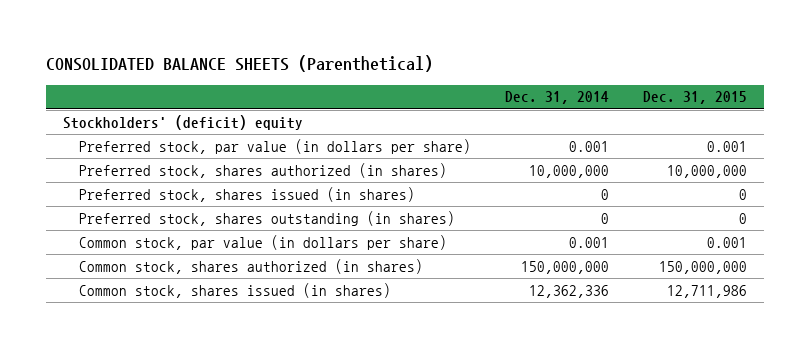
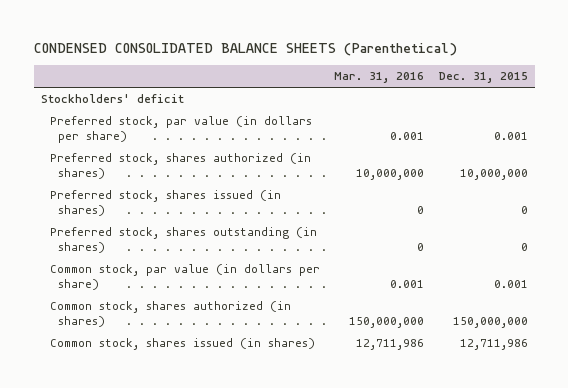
- CONSOLIDATED BALANCE SHEETS (Parenthetical)
+ CONDENSED CONSOLIDATED BALANCE SHEETS (Parenthetical)
- | Dec. 31, 2014 | Dec. 31, 2015
+ | Mar. 31, 2016 | Dec. 31, 2015
- Stockholders' (deficit) equity
+ Stockholders' deficit

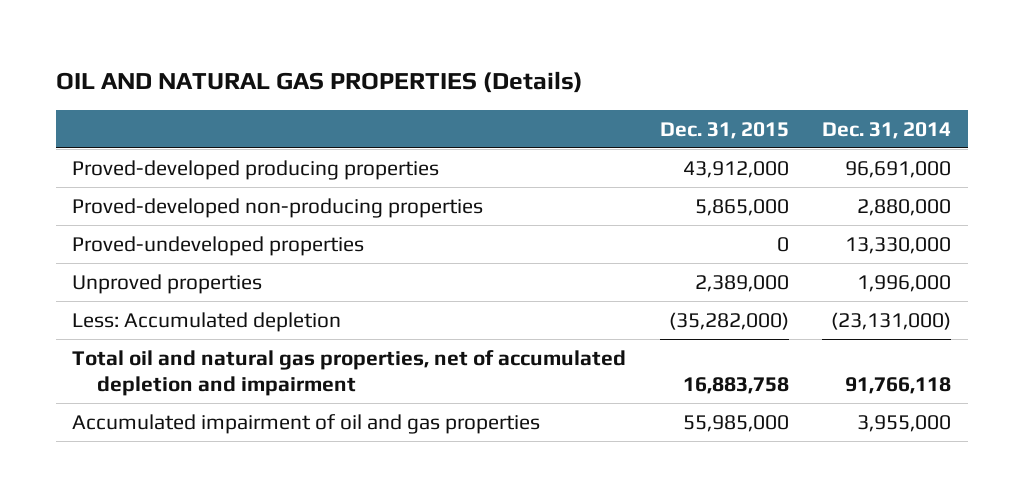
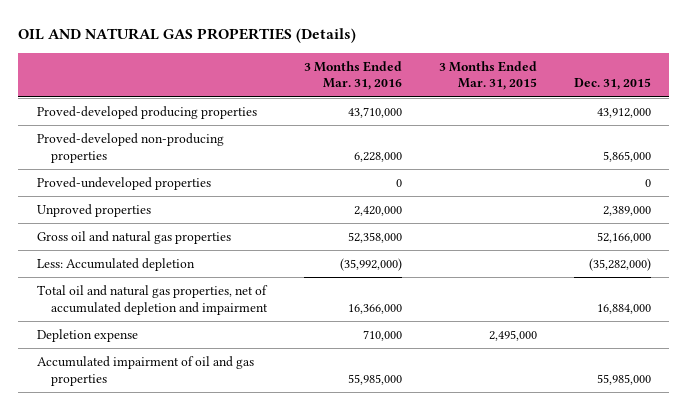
- | Dec. 31, 2015 | Dec. 31, 2014
+ | 3 Months Ended Mar. 31, 2016 | 3 Months Ended Mar. 31, 2015 | Dec. 31, 2015
+ Gross oil and natural gas properties | 52,358,000 | | 52,166,000
- Total oil and natural gas properties, net of accumulated depletion and impairment | 16,883,758 | 91,766,118
+ Total oil and natural gas properties, net of accumulated depletion and impairment | 16,366,000 | | 16,884,000
+ Depletion expense | 710,000 | 2,495,000 |

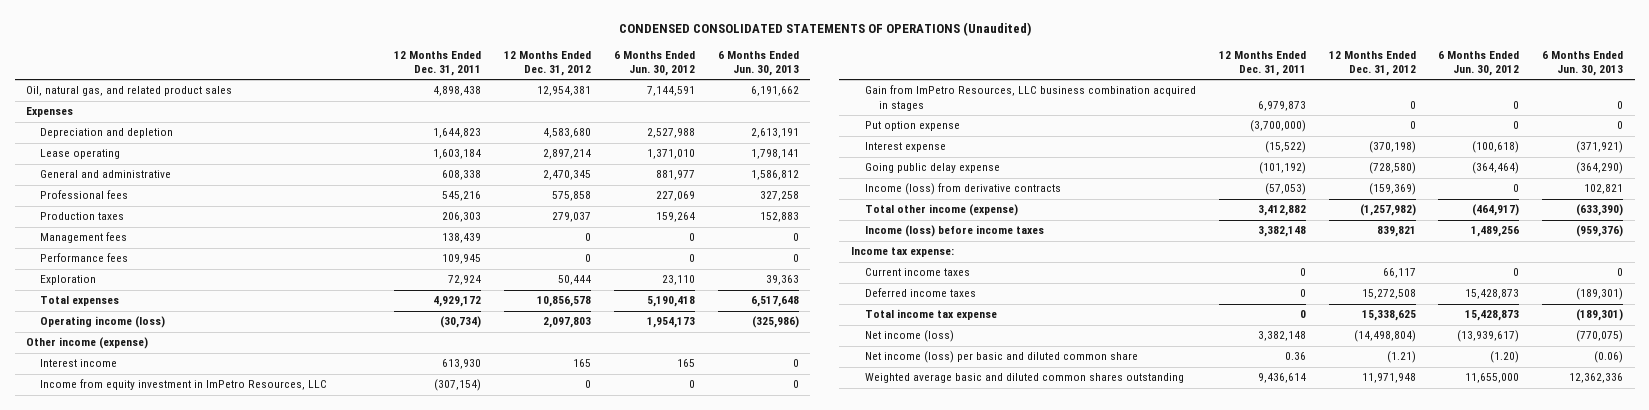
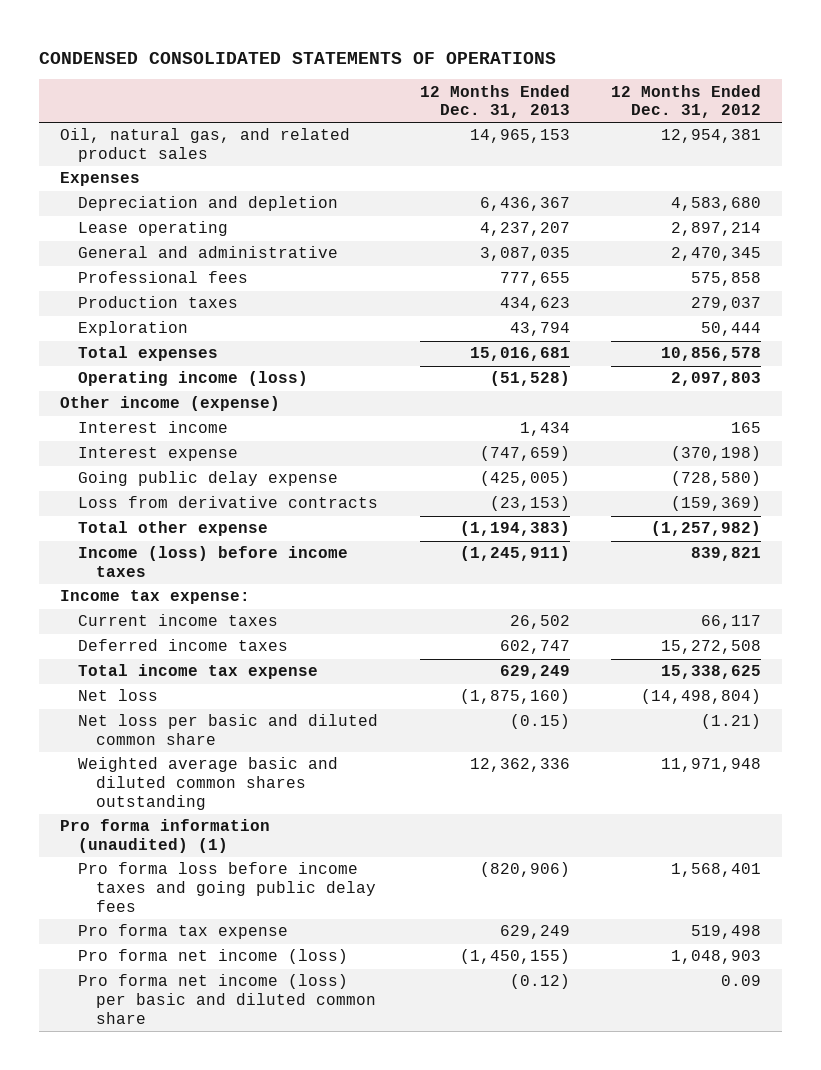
- CONDENSED CONSOLIDATED STATEMENTS OF OPERATIONS (Unaudited)
+ CONDENSED CONSOLIDATED STATEMENTS OF OPERATIONS
- | 12 Months Ended Dec. 31, 2011 | 12 Months Ended Dec. 31, 2012 | 6 Months Ended Jun. 30, 2012 | 6 Months Ended Jun. 30, 2013
+ | 12 Months Ended Dec. 31, 2013 | 12 Months Ended Dec. 31, 2012
- Management fees | 138,439 | 0 | 0 | 0
- Performance fees | 109,945 | 0 | 0 | 0
- Income from equity investment in ImPetro Resources, LLC | (307,154) | 0 | 0 | 0
- Gain from ImPetro Resources, LLC business combination acquired in stages | 6,979,873 | 0 | 0 | 0
- Put option expense | (3,700,000) | 0 | 0 | 0
- Income (loss) from derivative contracts | (57,053) | (159,369) | 0 | 102,821
- Total other income (expense) | 3,412,882 | (1,257,982) | (464,917) | (633,390)
+ Loss from derivative contracts | (23,153) | (159,369)
+ Total other expense | (1,194,383) | (1,257,982)
- Net income (loss) | 3,382,148 | (14,498,804) | (13,939,617) | (770,075)
- Net income (loss) per basic and diluted common share | 0.36 | (1.21) | (1.20) | (0.06)
+ Net loss | (1,875,160) | (14,498,804)
+ Net loss per basic and diluted common share | (0.15) | (1.21)
+ Pro forma information (unaudited) (1)
+ Pro forma loss before income taxes and going public delay fees | (820,906) | 1,568,401
+ Pro forma tax expense | 629,249 | 519,498
+ Pro forma net income (loss) | (1,450,155) | 1,048,903
+ Pro forma net income (loss) per basic and diluted common share | (0.12) | 0.09

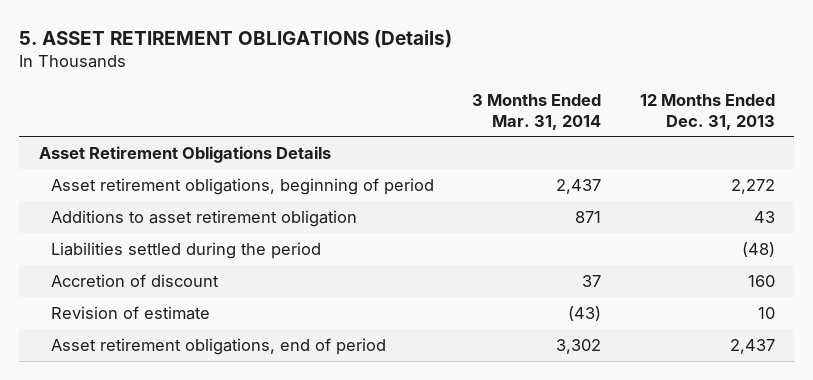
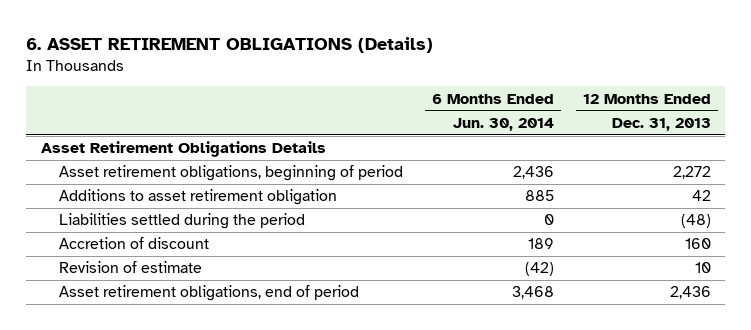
- 5. ASSET RETIREMENT OBLIGATIONS (Details)
+ 6. ASSET RETIREMENT OBLIGATIONS (Details)
- | 3 Months Ended Mar. 31, 2014 | 12 Months Ended Dec. 31, 2013
+ | 6 Months Ended Jun. 30, 2014 | 12 Months Ended Dec. 31, 2013
- Additions to asset retirement obligation | 871 | 43
+ Additions to asset retirement obligation | 885 | 42
- Asset retirement obligations, end of period | 3,302 | 2,437
+ Asset retirement obligations, end of period | 3,468 | 2,436

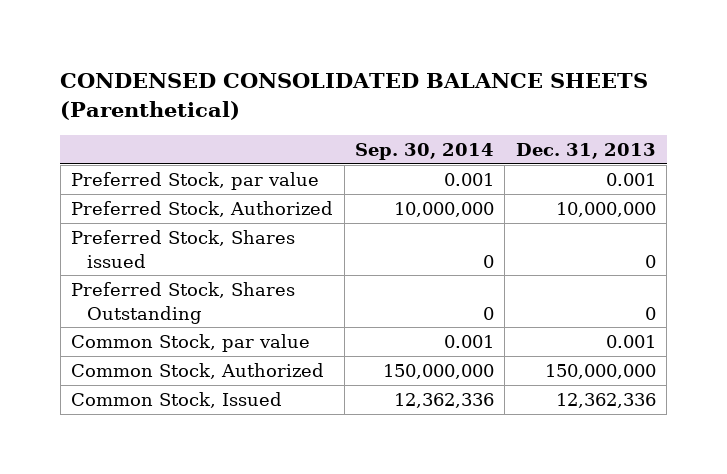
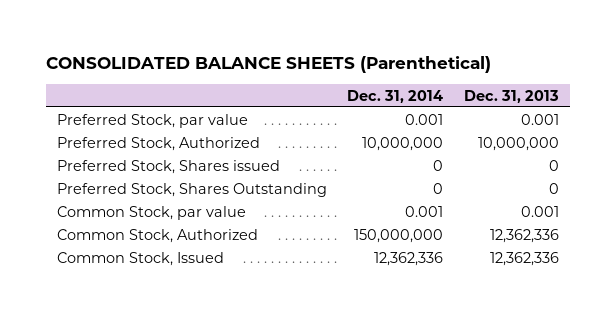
- CONDENSED CONSOLIDATED BALANCE SHEETS (Parenthetical)
+ CONSOLIDATED BALANCE SHEETS (Parenthetical)
- | Sep. 30, 2014 | Dec. 31, 2013
+ | Dec. 31, 2014 | Dec. 31, 2013
- Common Stock, Authorized | 150,000,000 | 150,000,000
+ Common Stock, Authorized | 150,000,000 | 12,362,336

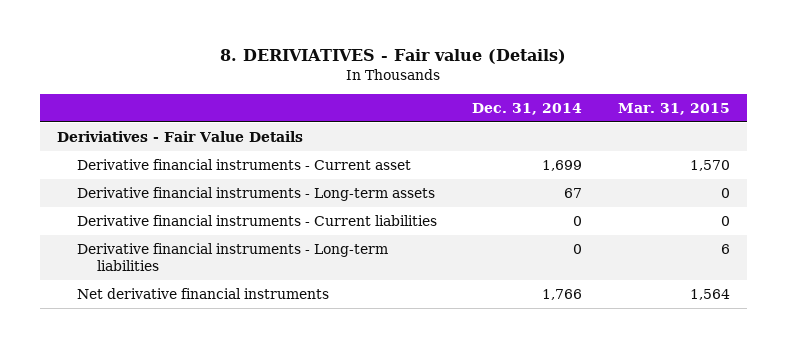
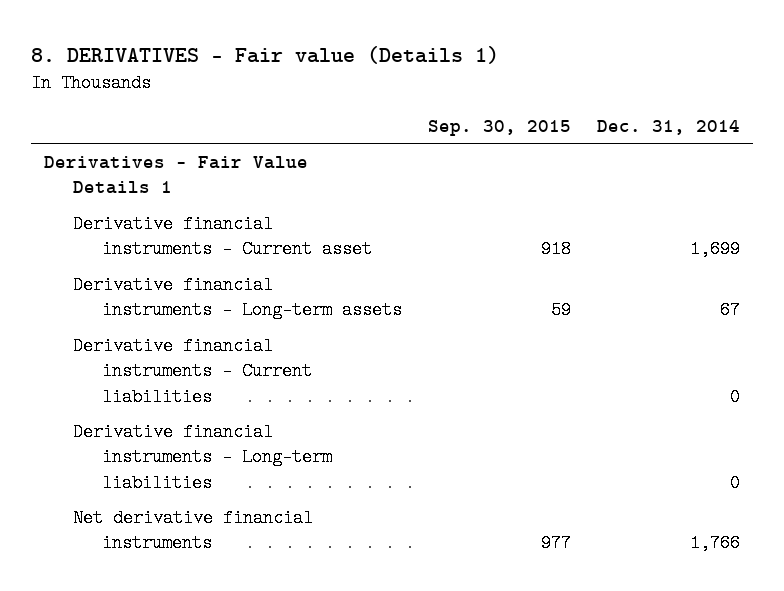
- 8. DERIVIATIVES - Fair value (Details)
+ 8. DERIVATIVES - Fair value (Details 1)
- | Dec. 31, 2014 | Mar. 31, 2015
+ | Sep. 30, 2015 | Dec. 31, 2014
- Deriviatives - Fair Value Details
+ Derivatives - Fair Value Details 1

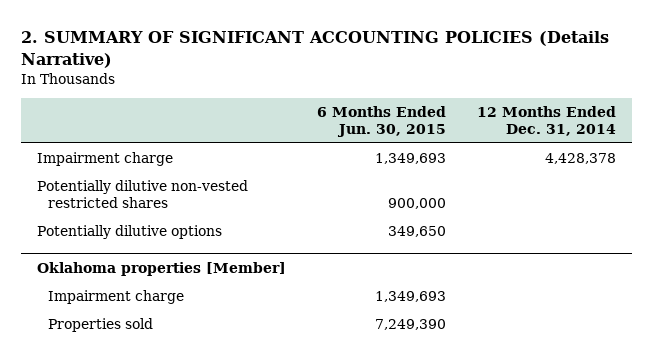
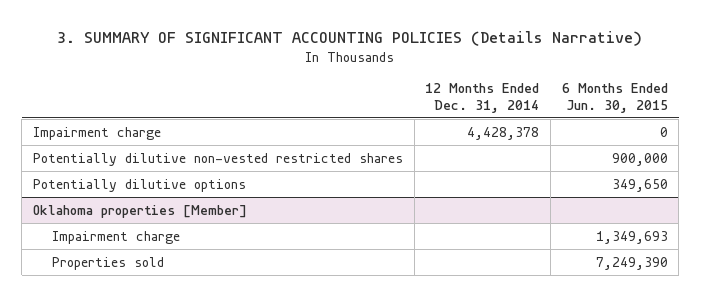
- 2. SUMMARY OF SIGNIFICANT ACCOUNTING POLICIES (Details Narrative)
+ 3. SUMMARY OF SIGNIFICANT ACCOUNTING POLICIES (Details Narrative)
- | 6 Months Ended Jun. 30, 2015 | 12 Months Ended Dec. 31, 2014
+ | 12 Months Ended Dec. 31, 2014 | 6 Months Ended Jun. 30, 2015
- Impairment charge | 1,349,693 | 4,428,378
+ Impairment charge | 4,428,378 | 0

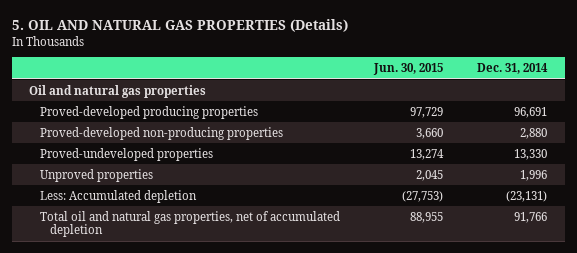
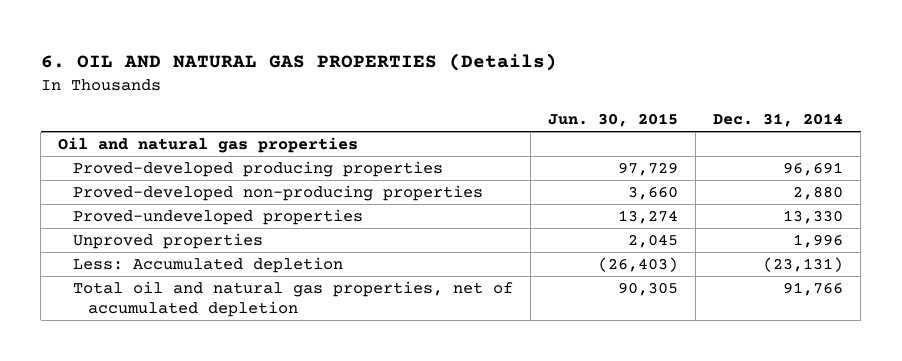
- 5. OIL AND NATURAL GAS PROPERTIES (Details)
+ 6. OIL AND NATURAL GAS PROPERTIES (Details)
- Less: Accumulated depletion | (27,753) | (23,131)
- Total oil and natural gas properties, net of accumulated depletion | 88,955 | 91,766
+ Less: Accumulated depletion | (26,403) | (23,131)
+ Total oil and natural gas properties, net of accumulated depletion | 90,305 | 91,766

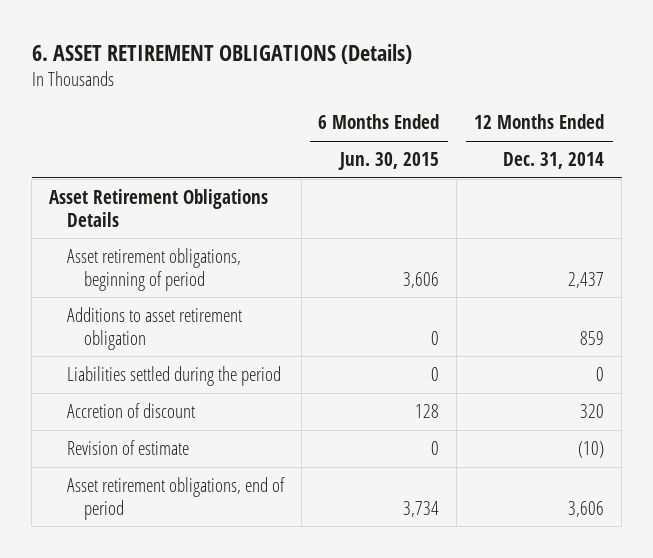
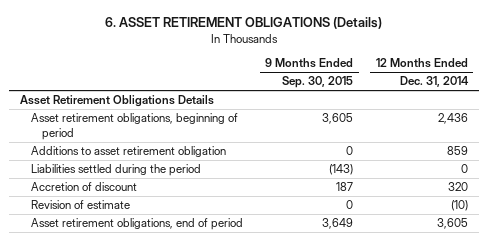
- | 6 Months Ended Jun. 30, 2015 | 12 Months Ended Dec. 31, 2014
+ | 9 Months Ended Sep. 30, 2015 | 12 Months Ended Dec. 31, 2014
- Asset retirement obligations, beginning of period | 3,606 | 2,437
+ Asset retirement obligations, beginning of period | 3,605 | 2,436
- Asset retirement obligations, end of period | 3,734 | 3,606
+ Asset retirement obligations, end of period | 3,649 | 3,605

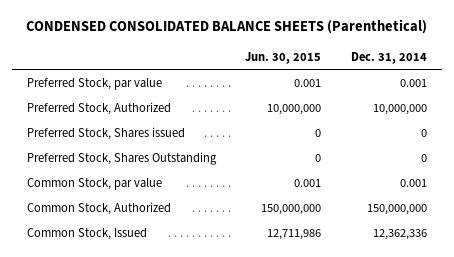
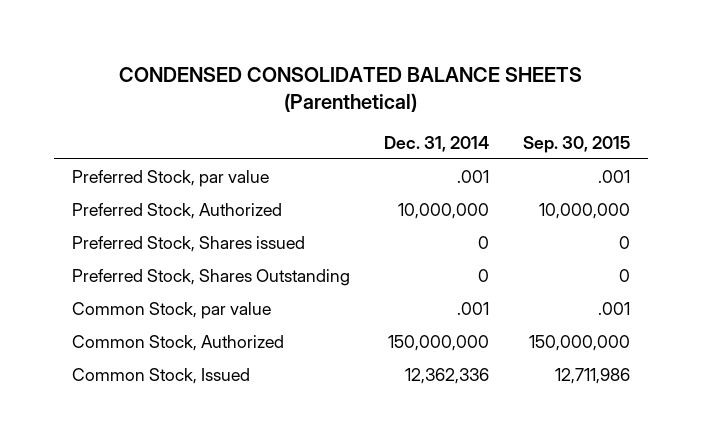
- | Jun. 30, 2015 | Dec. 31, 2014
+ | Dec. 31, 2014 | Sep. 30, 2015
- Preferred Stock, par value | 0.001 | 0.001
+ Preferred Stock, par value | .001 | .001
- Common Stock, par value | 0.001 | 0.001
+ Common Stock, par value | .001 | .001

